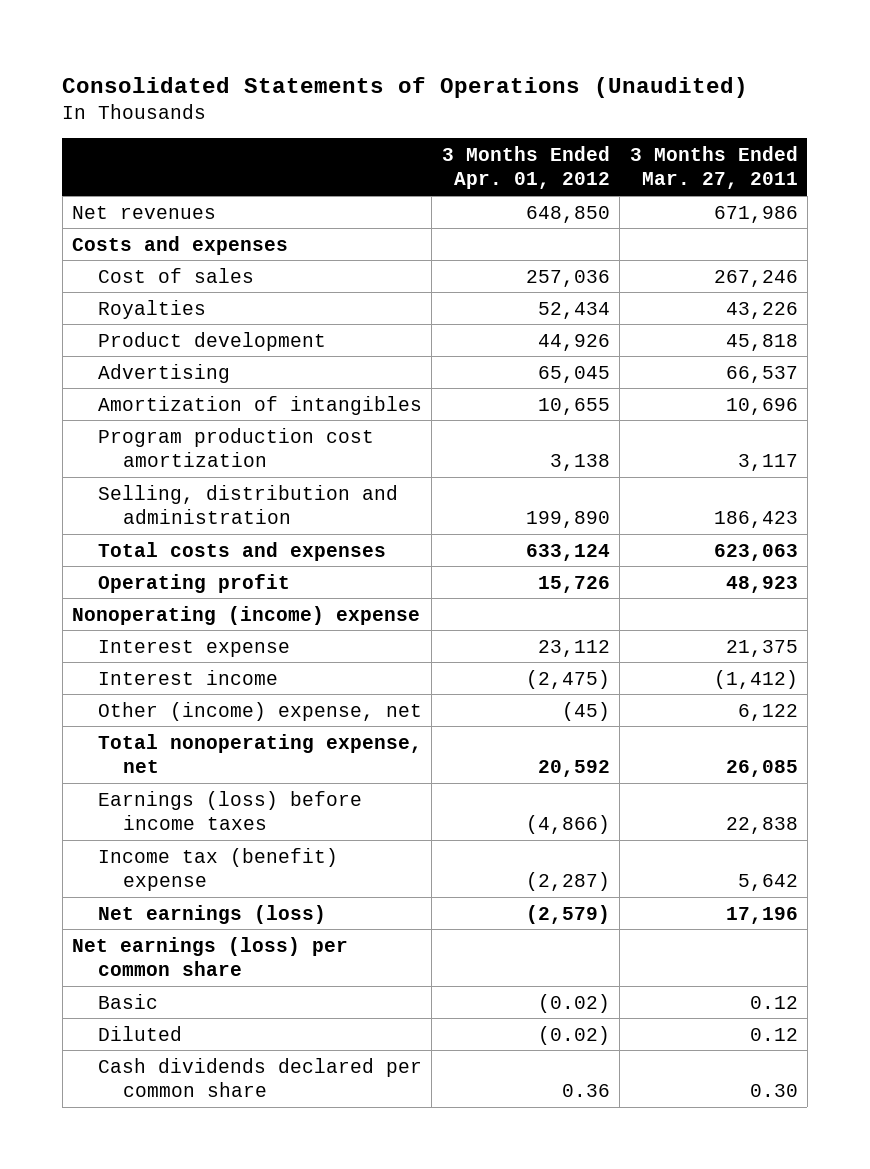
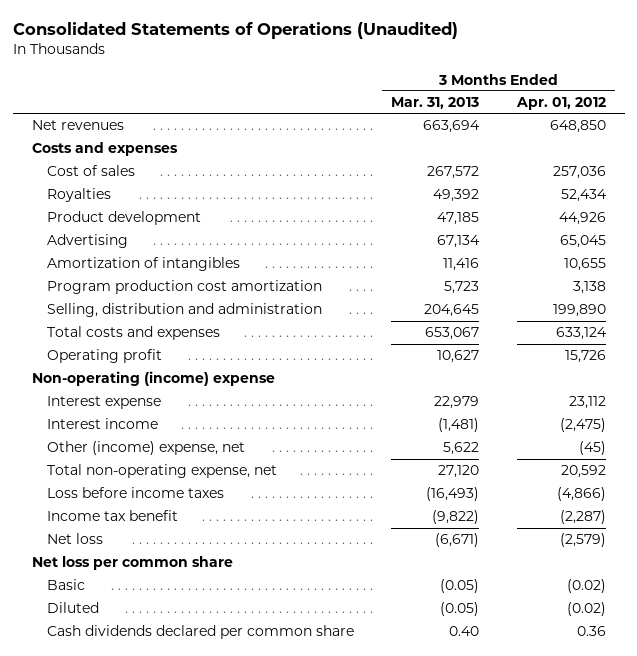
- | 3 Months Ended Apr. 01, 2012 | 3 Months Ended Mar. 27, 2011
+ | 3 Months Ended Mar. 31, 2013 | 3 Months Ended Apr. 01, 2012
- Nonoperating (income) expense
+ Non-operating (income) expense
- Total nonoperating expense, net | 20,592 | 26,085
- Earnings (loss) before income taxes | (4,866) | 22,838
- Income tax (benefit) expense | (2,287) | 5,642
- Net earnings (loss) | (2,579) | 17,196
- Net earnings (loss) per common share
+ Total non-operating expense, net | 27,120 | 20,592
+ Loss before income taxes | (16,493) | (4,866)
+ Income tax benefit | (9,822) | (2,287)
+ Net loss | (6,671) | (2,579)
+ Net loss per common share

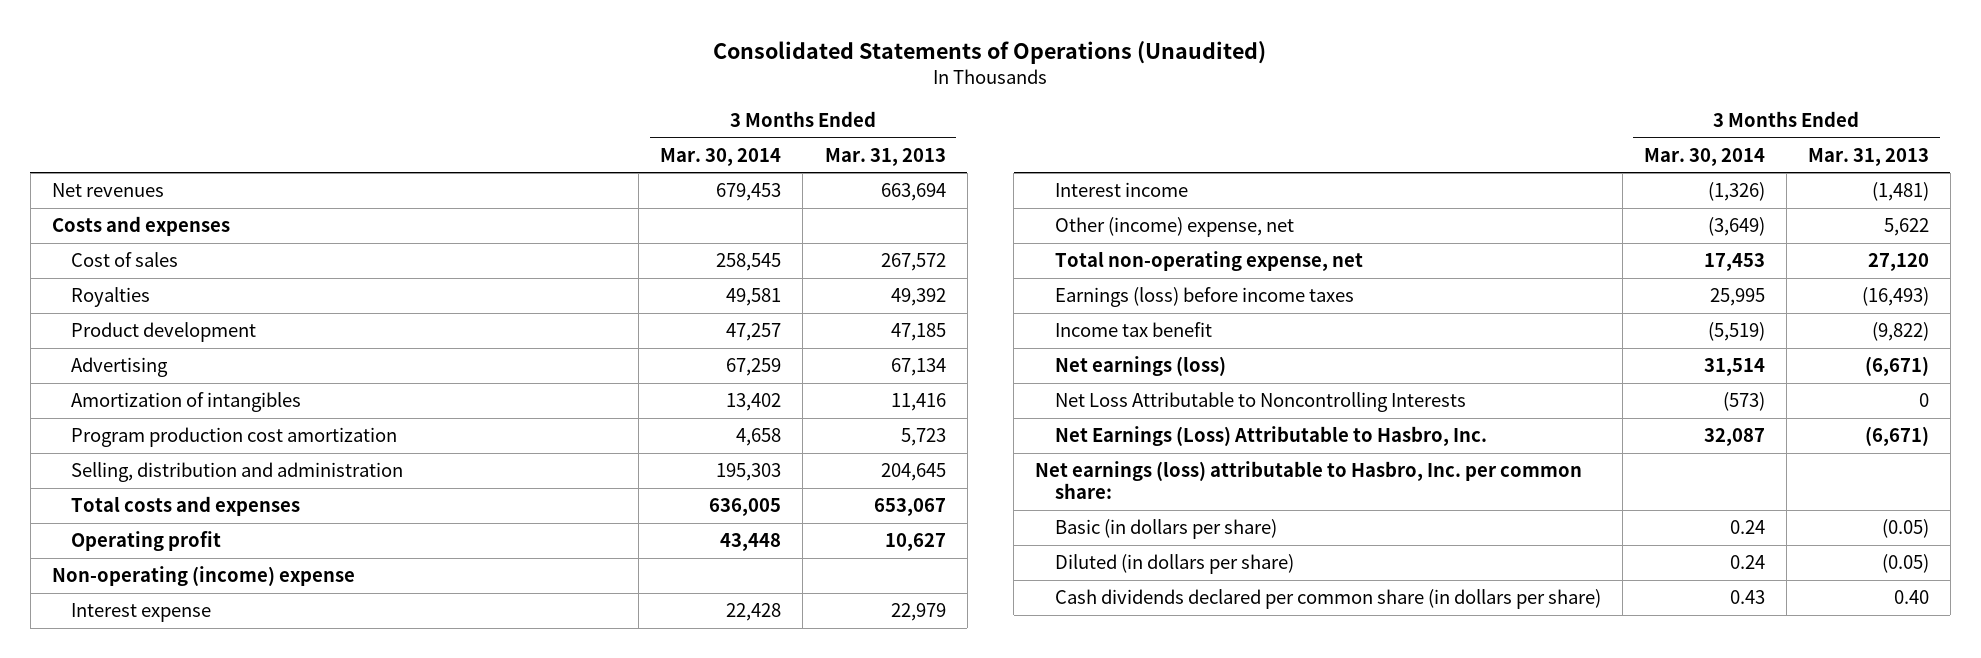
- | 3 Months Ended Mar. 31, 2013 | 3 Months Ended Apr. 01, 2012
+ | 3 Months Ended Mar. 30, 2014 | 3 Months Ended Mar. 31, 2013
- Loss before income taxes | (16,493) | (4,866)
+ Earnings (loss) before income taxes | 25,995 | (16,493)
- Net loss | (6,671) | (2,579)
- Net loss per common share
- Basic | (0.05) | (0.02)
- Diluted | (0.05) | (0.02)
- Cash dividends declared per common share | 0.40 | 0.36
+ Net earnings (loss) | 31,514 | (6,671)
+ Net Loss Attributable to Noncontrolling Interests | (573) | 0
+ Net Earnings (Loss) Attributable to Hasbro, Inc. | 32,087 | (6,671)
+ Net earnings (loss) attributable to Hasbro, Inc. per common share:
+ Basic (in dollars per share) | 0.24 | (0.05)
+ Diluted (in dollars per share) | 0.24 | (0.05)
+ Cash dividends declared per common share (in dollars per share) | 0.43 | 0.40

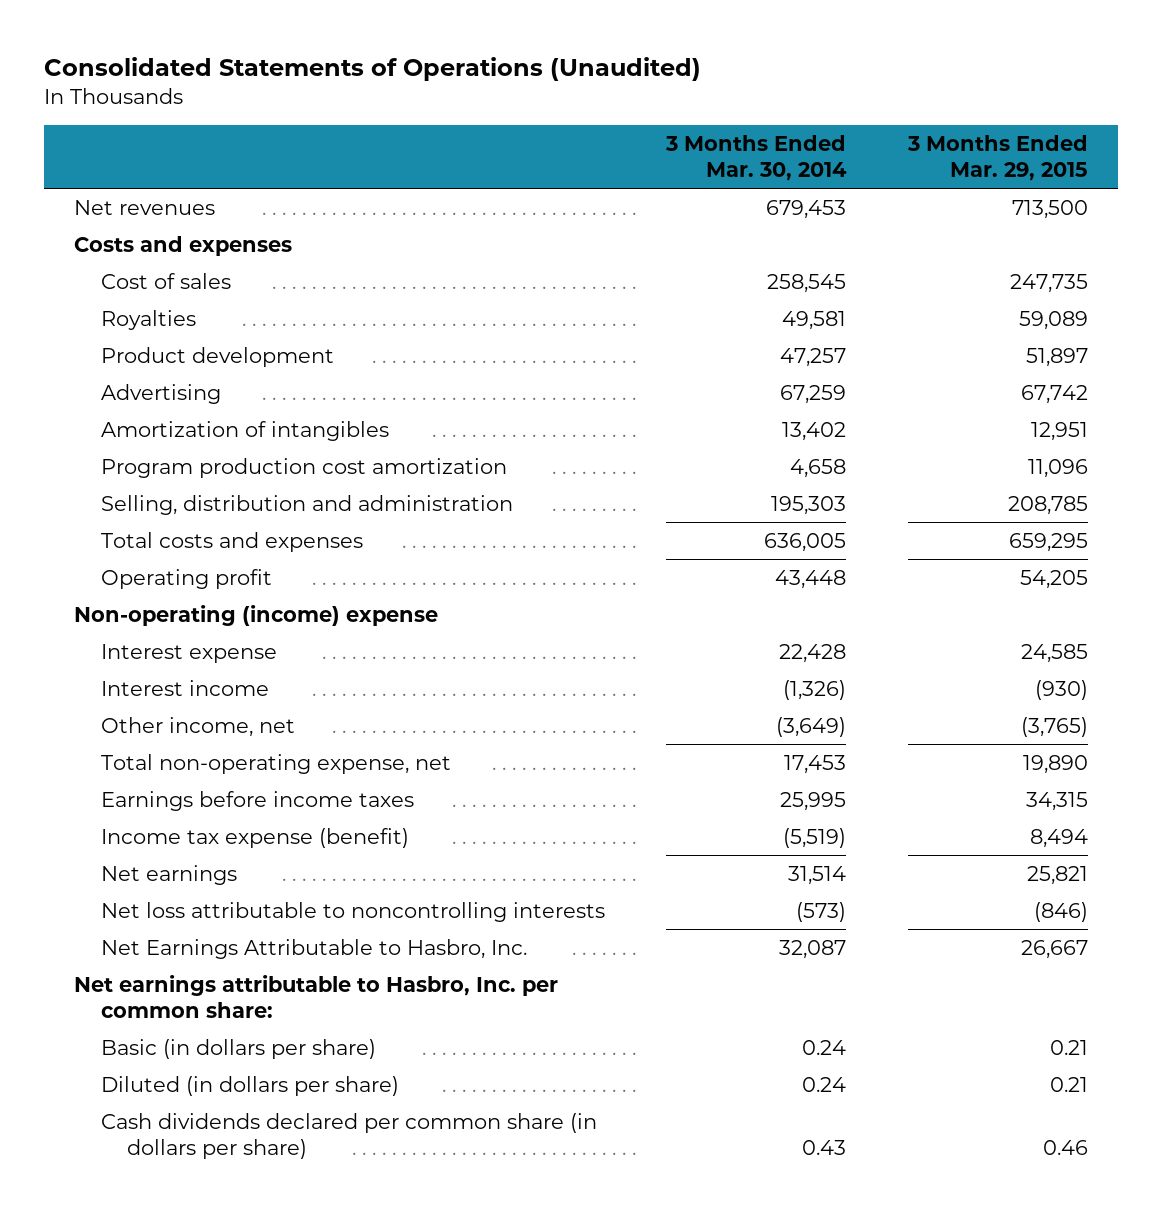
- | 3 Months Ended Mar. 30, 2014 | 3 Months Ended Mar. 31, 2013
+ | 3 Months Ended Mar. 30, 2014 | 3 Months Ended Mar. 29, 2015
- Other (income) expense, net | (3,649) | 5,622
+ Other income, net | (3,649) | (3,765)
- Earnings (loss) before income taxes | 25,995 | (16,493)
- Income tax benefit | (5,519) | (9,822)
- Net earnings (loss) | 31,514 | (6,671)
- Net Loss Attributable to Noncontrolling Interests | (573) | 0
- Net Earnings (Loss) Attributable to Hasbro, Inc. | 32,087 | (6,671)
- Net earnings (loss) attributable to Hasbro, Inc. per common share:
+ Earnings before income taxes | 25,995 | 34,315
+ Income tax expense (benefit) | (5,519) | 8,494
+ Net earnings | 31,514 | 25,821
+ Net loss attributable to noncontrolling interests | (573) | (846)
+ Net Earnings Attributable to Hasbro, Inc. | 32,087 | 26,667
+ Net earnings attributable to Hasbro, Inc. per common share:

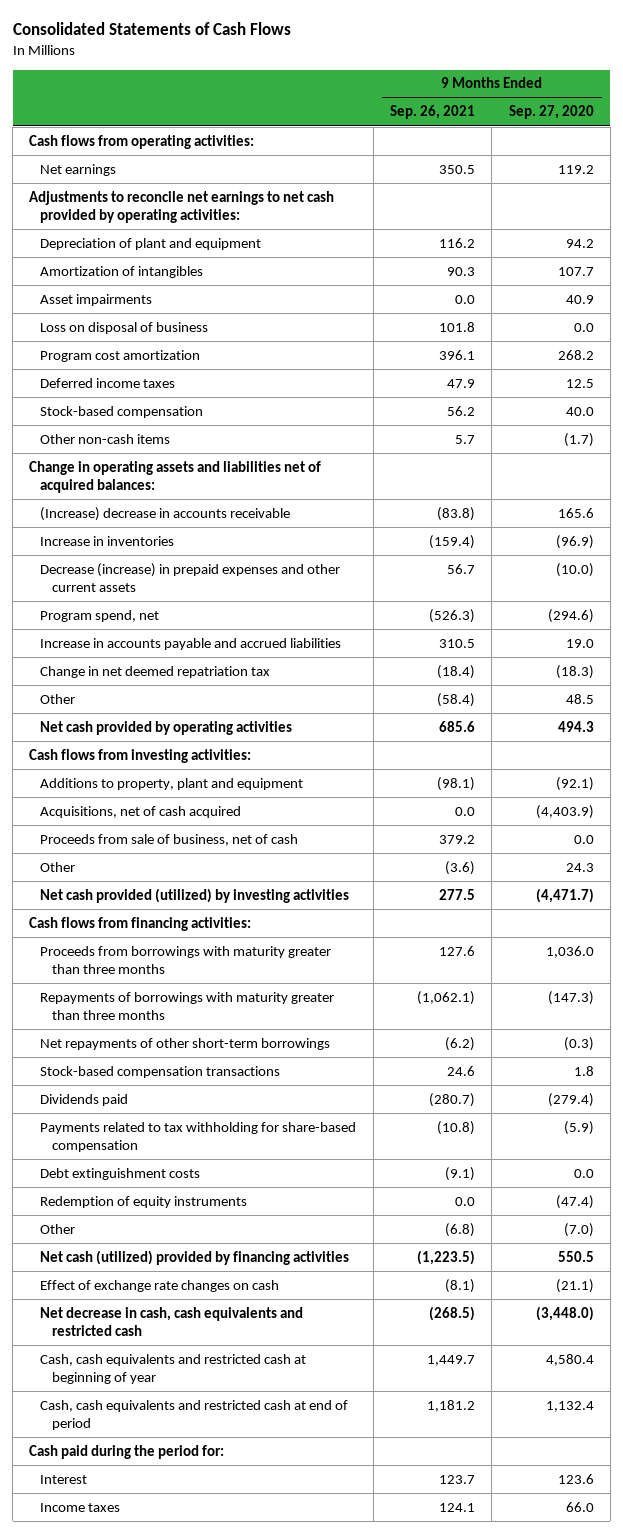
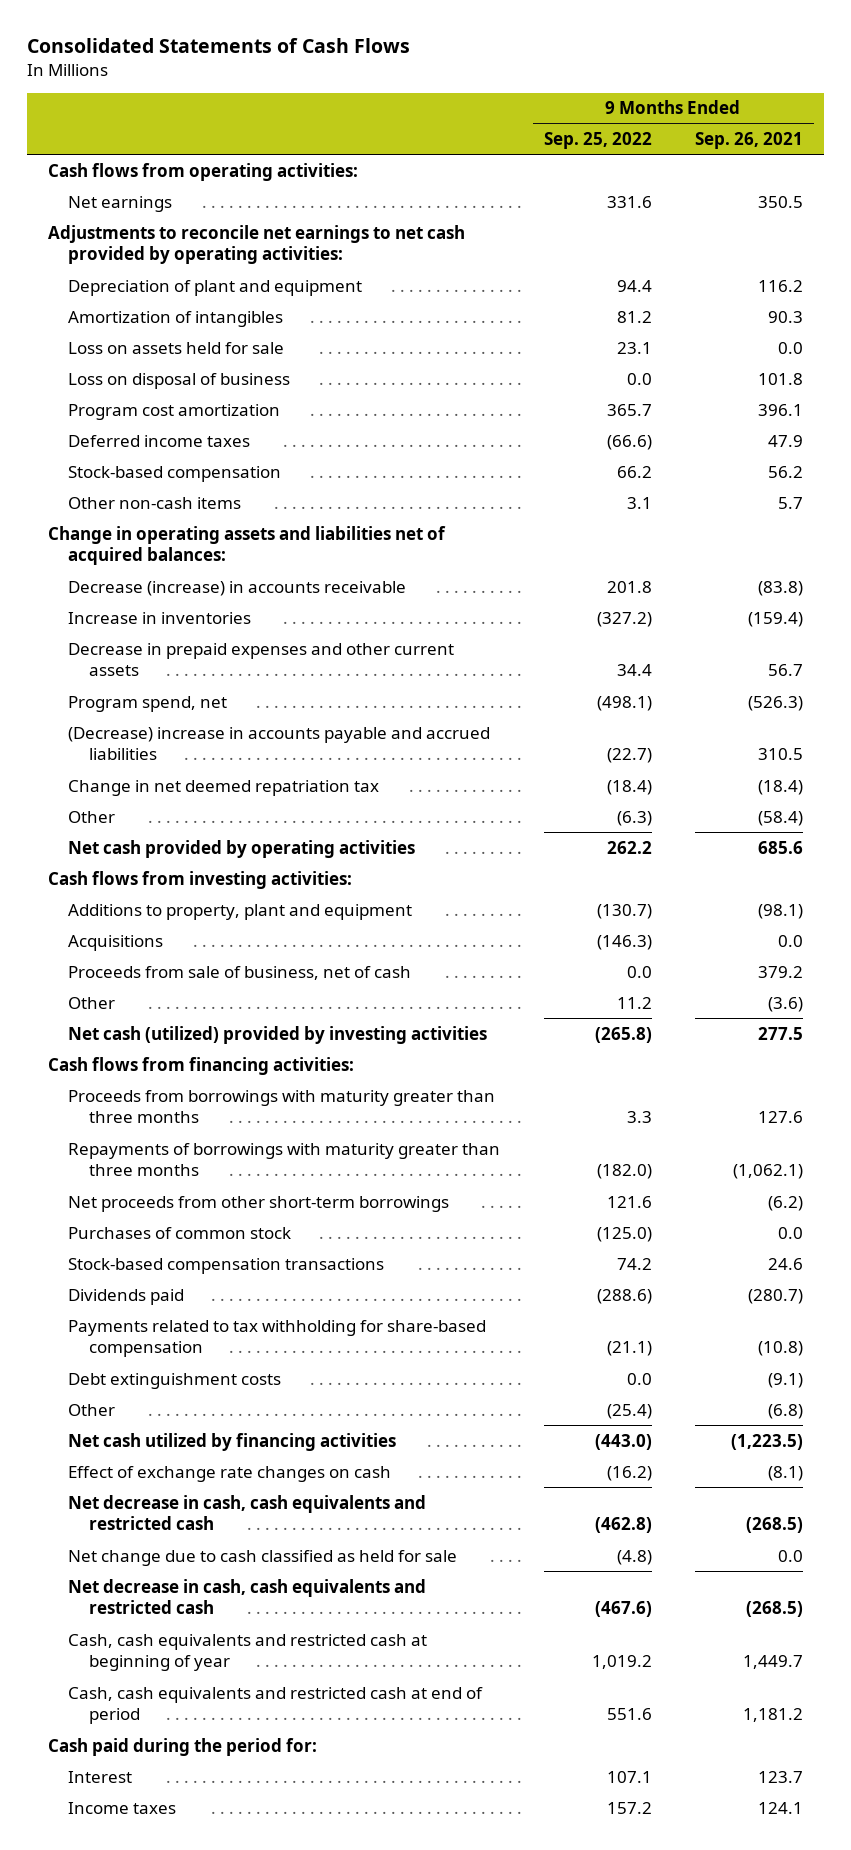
- | 9 Months Ended Sep. 26, 2021 | 9 Months Ended Sep. 27, 2020
+ | 9 Months Ended Sep. 25, 2022 | 9 Months Ended Sep. 26, 2021
- Asset impairments | 0.0 | 40.9
+ Loss on assets held for sale | 23.1 | 0.0
- (Increase) decrease in accounts receivable | (83.8) | 165.6
+ Decrease (increase) in accounts receivable | 201.8 | (83.8)
- Decrease (increase) in prepaid expenses and other current assets | 56.7 | (10.0)
+ Decrease in prepaid expenses and other current assets | 34.4 | 56.7
- Increase in accounts payable and accrued liabilities | 310.5 | 19.0
+ (Decrease) increase in accounts payable and accrued liabilities | (22.7) | 310.5
- Acquisitions, net of cash acquired | 0.0 | (4,403.9)
+ Acquisitions | (146.3) | 0.0
- Net cash provided (utilized) by investing activities | 277.5 | (4,471.7)
+ Net cash (utilized) provided by investing activities | (265.8) | 277.5
- Net repayments of other short-term borrowings | (6.2) | (0.3)
+ Net proceeds from other short-term borrowings | 121.6 | (6.2)
+ Purchases of common stock | (125.0) | 0.0
- Redemption of equity instruments | 0.0 | (47.4)
- Net cash (utilized) provided by financing activities | (1,223.5) | 550.5
+ Net cash utilized by financing activities | (443.0) | (1,223.5)
+ Net change due to cash classified as held for sale | (4.8) | 0.0
+ Net decrease in cash, cash equivalents and restricted cash | (467.6) | (268.5)

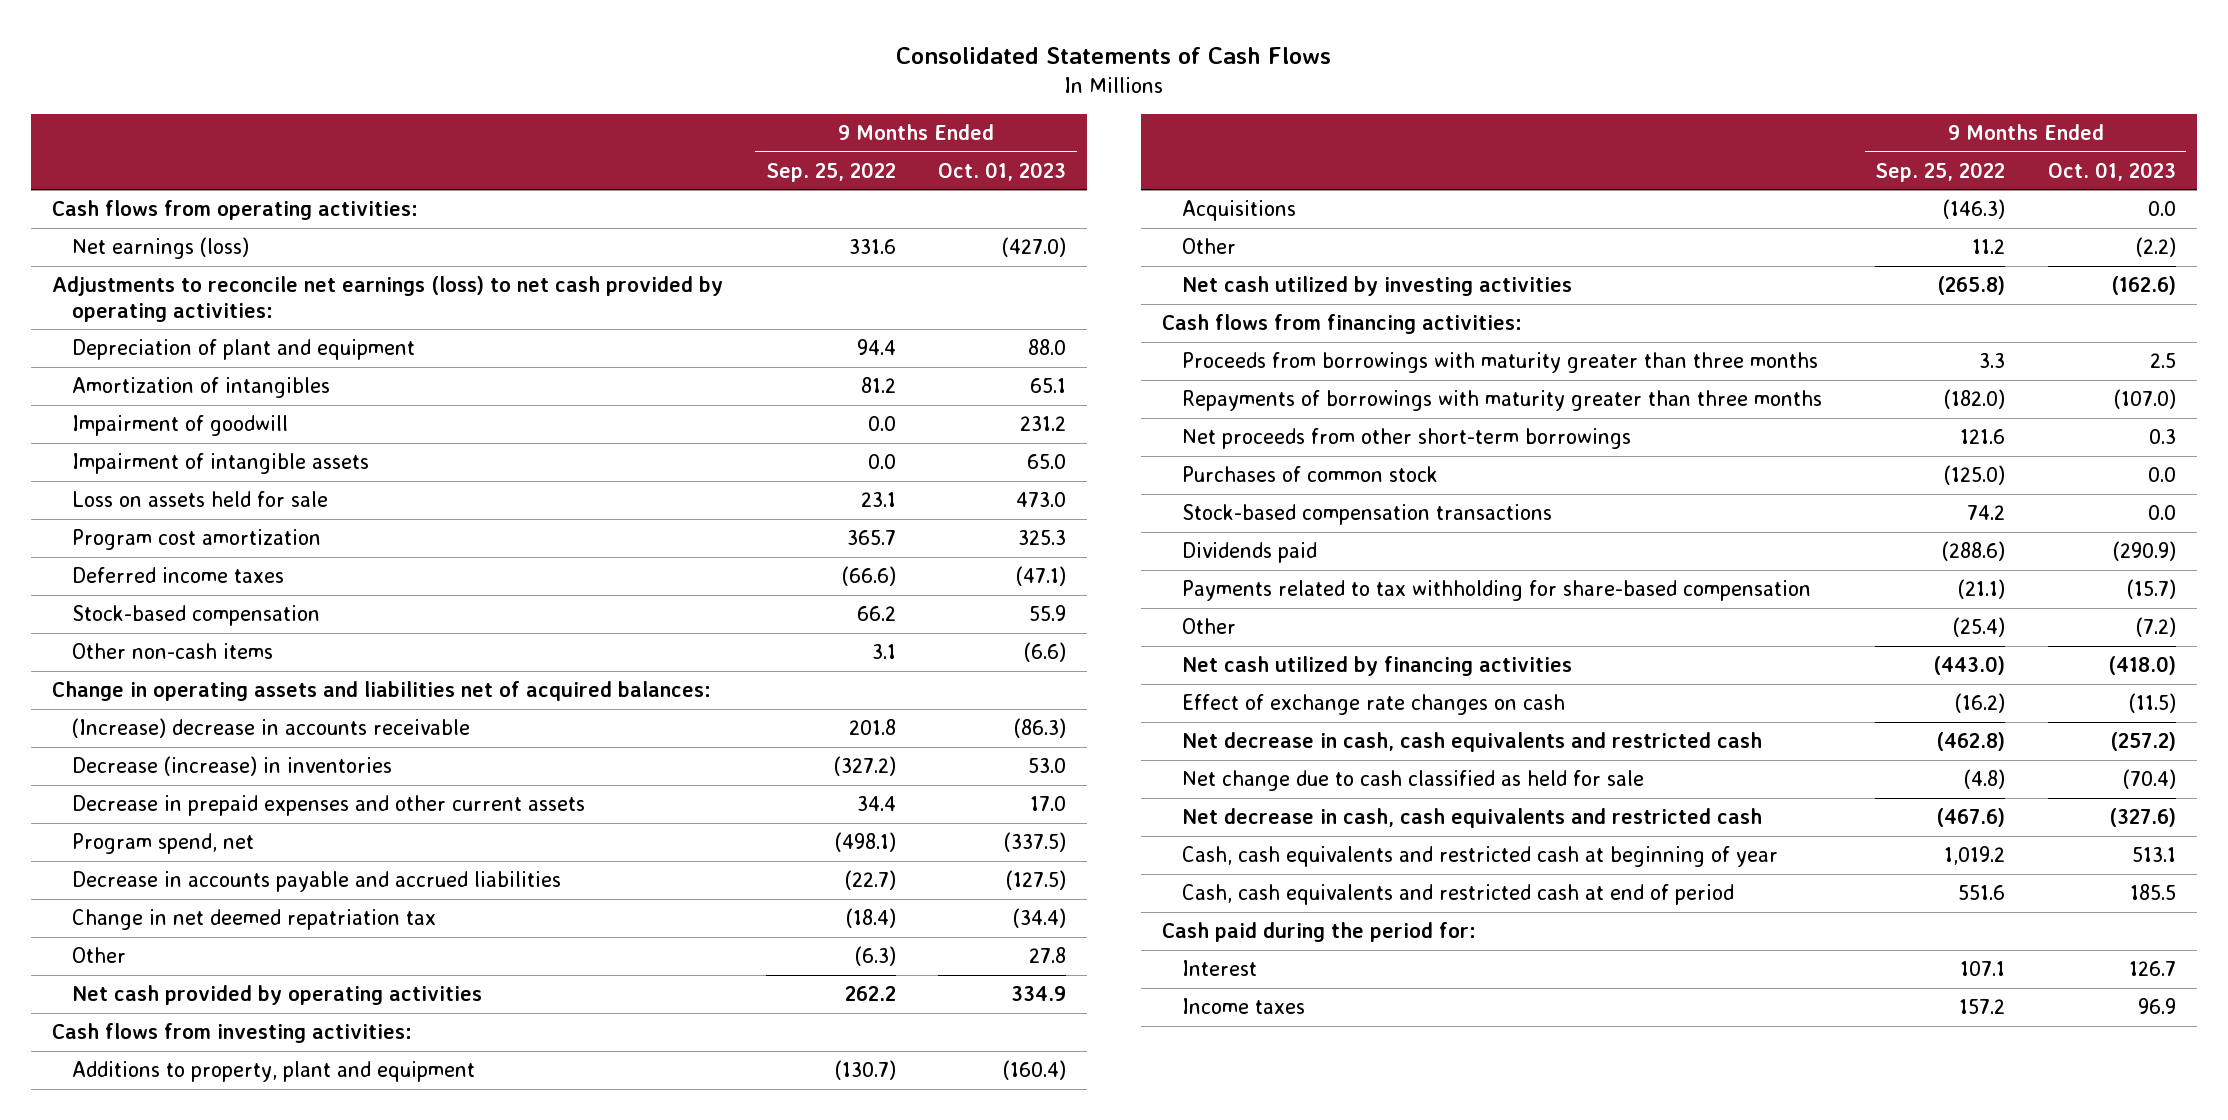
- | 9 Months Ended Sep. 25, 2022 | 9 Months Ended Sep. 26, 2021
+ | 9 Months Ended Sep. 25, 2022 | 9 Months Ended Oct. 01, 2023
- Net earnings | 331.6 | 350.5
- Adjustments to reconcile net earnings to net cash provided by operating activities:
+ Net earnings (loss) | 331.6 | (427.0)
+ Adjustments to reconcile net earnings (loss) to net cash provided by operating activities:
+ Impairment of goodwill | 0.0 | 231.2
+ Impairment of intangible assets | 0.0 | 65.0
- Loss on disposal of business | 0.0 | 101.8
- Decrease (increase) in accounts receivable | 201.8 | (83.8)
- Increase in inventories | (327.2) | (159.4)
+ (Increase) decrease in accounts receivable | 201.8 | (86.3)
+ Decrease (increase) in inventories | (327.2) | 53.0
- (Decrease) increase in accounts payable and accrued liabilities | (22.7) | 310.5
+ Decrease in accounts payable and accrued liabilities | (22.7) | (127.5)
- Proceeds from sale of business, net of cash | 0.0 | 379.2
- Net cash (utilized) provided by investing activities | (265.8) | 277.5
+ Net cash utilized by investing activities | (265.8) | (162.6)
- Debt extinguishment costs | 0.0 | (9.1)

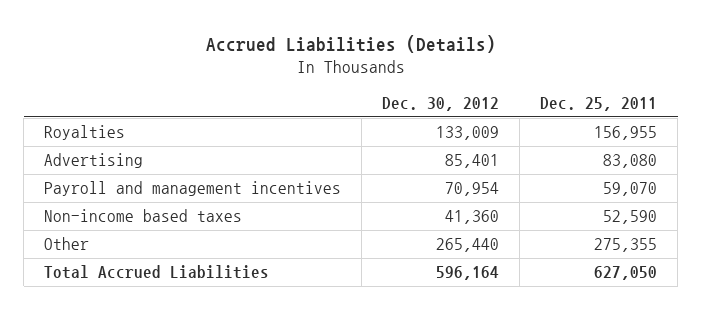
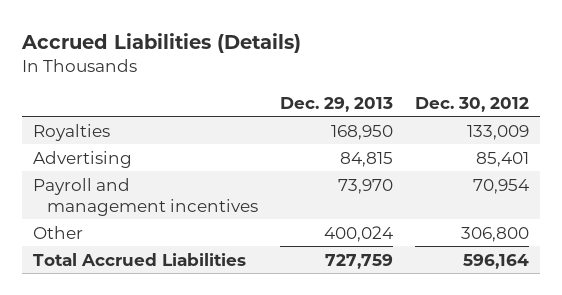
- | Dec. 30, 2012 | Dec. 25, 2011
+ | Dec. 29, 2013 | Dec. 30, 2012
- Non-income based taxes | 41,360 | 52,590
- Other | 265,440 | 275,355
+ Other | 400,024 | 306,800

